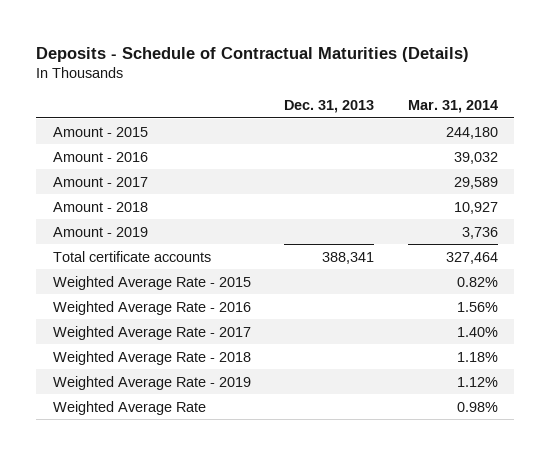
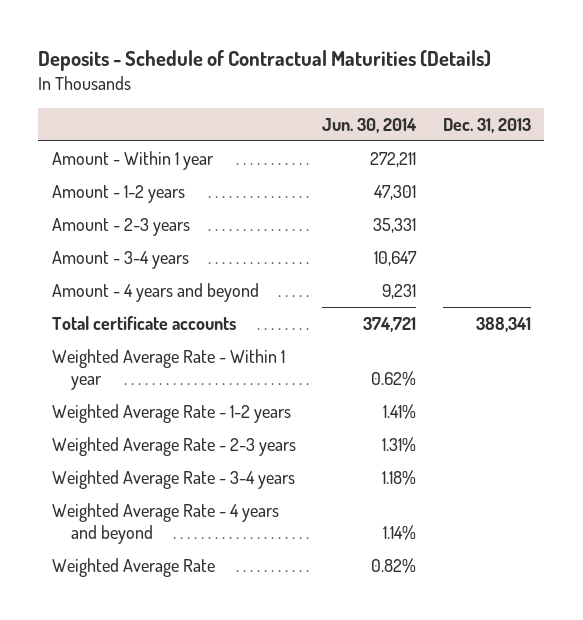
- | Dec. 31, 2013 | Mar. 31, 2014
+ | Jun. 30, 2014 | Dec. 31, 2013
- Amount - 2015 | | 244,180
- Amount - 2016 | | 39,032
- Amount - 2017 | | 29,589
- Amount - 2018 | | 10,927
- Amount - 2019 | | 3,736
+ Amount - Within 1 year | 272,211 |
+ Amount - 1-2 years | 47,301 |
+ Amount - 2-3 years | 35,331 |
+ Amount - 3-4 years | 10,647 |
+ Amount - 4 years and beyond | 9,231 |
- Weighted Average Rate - 2015 | | 0.82%
- Weighted Average Rate - 2016 | | 1.56%
- Weighted Average Rate - 2017 | | 1.40%
- Weighted Average Rate - 2018 | | 1.18%
- Weighted Average Rate - 2019 | | 1.12%
+ Weighted Average Rate - Within 1 year | 0.62% |
+ Weighted Average Rate - 1-2 years | 1.41% |
+ Weighted Average Rate - 2-3 years | 1.31% |
+ Weighted Average Rate - 3-4 years | 1.18% |
+ Weighted Average Rate - 4 years and beyond | 1.14% |

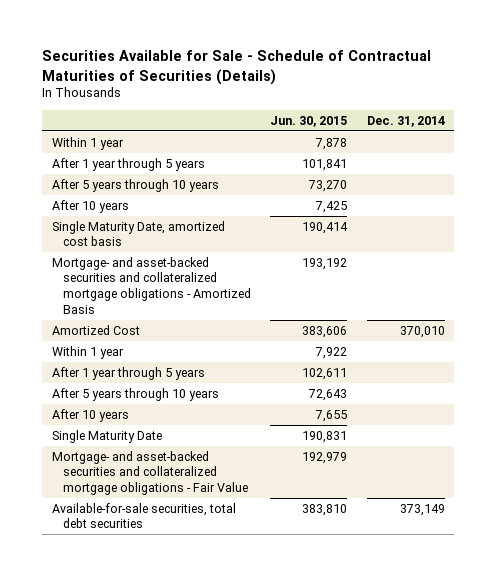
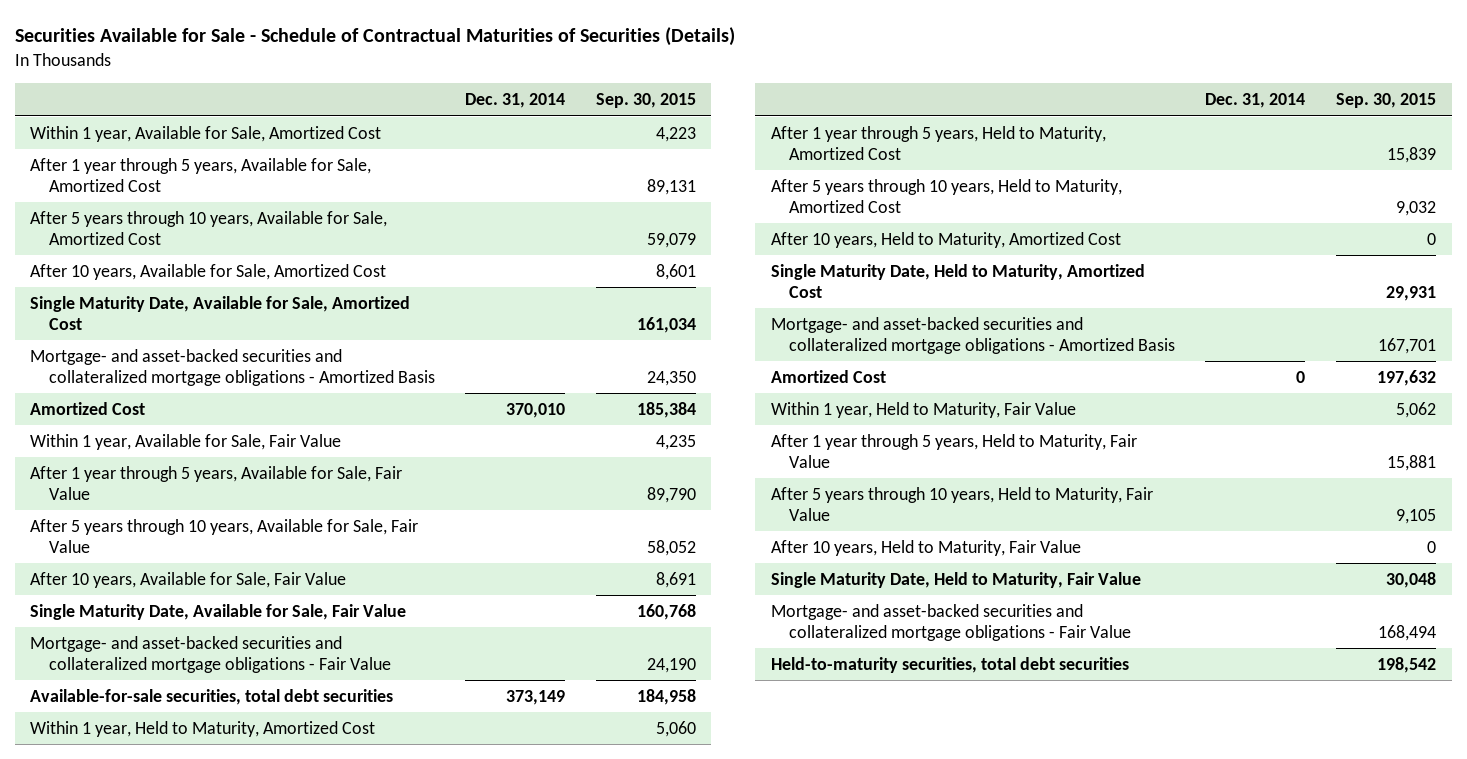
- | Jun. 30, 2015 | Dec. 31, 2014
+ | Dec. 31, 2014 | Sep. 30, 2015
- Within 1 year | 7,878 |
- After 1 year through 5 years | 101,841 |
- After 5 years through 10 years | 73,270 |
- After 10 years | 7,425 |
- Single Maturity Date, amortized cost basis | 190,414 |
+ Within 1 year, Available for Sale, Amortized Cost | | 4,223
+ After 1 year through 5 years, Available for Sale, Amortized Cost | | 89,131
+ After 5 years through 10 years, Available for Sale, Amortized Cost | | 59,079
+ After 10 years, Available for Sale, Amortized Cost | | 8,601
+ Single Maturity Date, Available for Sale, Amortized Cost | | 161,034
- Within 1 year | 7,922 |
- After 1 year through 5 years | 102,611 |
- After 5 years through 10 years | 72,643 |
- After 10 years | 7,655 |
- Single Maturity Date | 190,831 |
+ Within 1 year, Available for Sale, Fair Value | | 4,235
+ After 1 year through 5 years, Available for Sale, Fair Value | | 89,790
+ After 5 years through 10 years, Available for Sale, Fair Value | | 58,052
+ After 10 years, Available for Sale, Fair Value | | 8,691
+ Single Maturity Date, Available for Sale, Fair Value | | 160,768
+ Within 1 year, Held to Maturity, Amortized Cost | | 5,060
+ After 1 year through 5 years, Held to Maturity, Amortized Cost | | 15,839
+ After 5 years through 10 years, Held to Maturity, Amortized Cost | | 9,032
+ After 10 years, Held to Maturity, Amortized Cost | | 0
+ Single Maturity Date, Held to Maturity, Amortized Cost | | 29,931
+ Mortgage- and asset-backed securities and collateralized mortgage obligations - Amortized Basis | | 167,701
+ Amortized Cost | 0 | 197,632
+ Within 1 year, Held to Maturity, Fair Value | | 5,062
+ After 1 year through 5 years, Held to Maturity, Fair Value | | 15,881
+ After 5 years through 10 years, Held to Maturity, Fair Value | | 9,105
+ After 10 years, Held to Maturity, Fair Value | | 0
+ Single Maturity Date, Held to Maturity, Fair Value | | 30,048
+ Mortgage- and asset-backed securities and collateralized mortgage obligations - Fair Value | | 168,494
+ Held-to-maturity securities, total debt securities | | 198,542

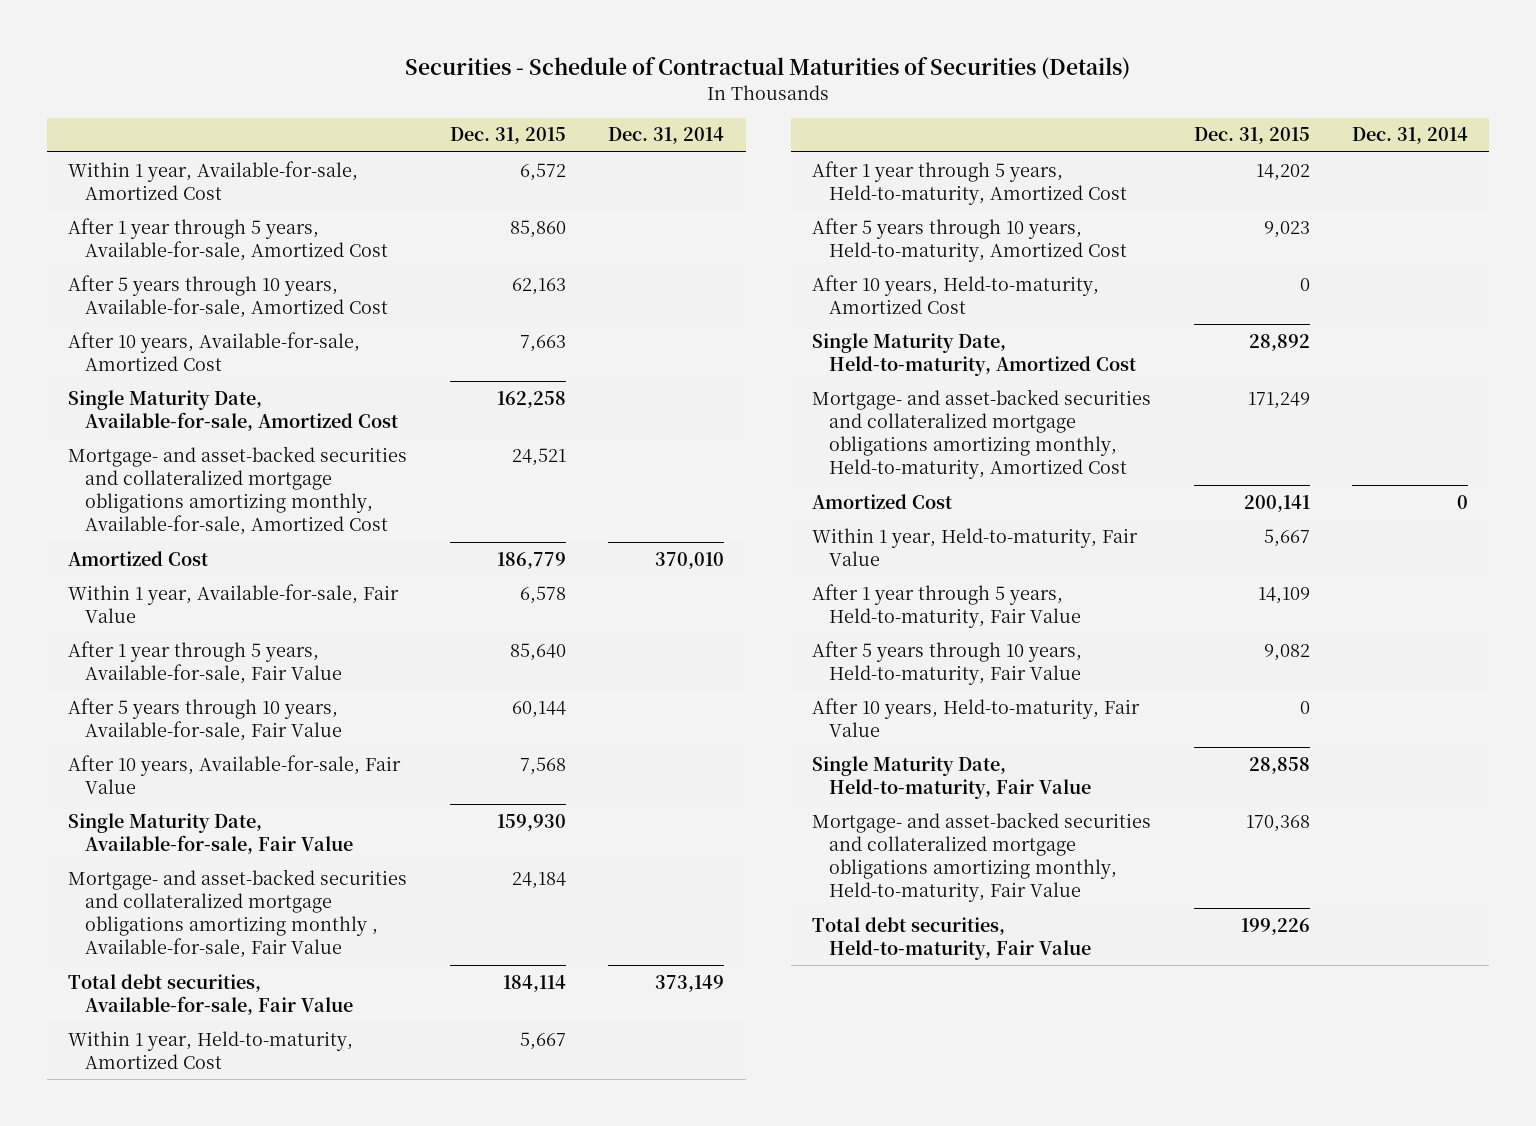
- Securities Available for Sale - Schedule of Contractual Maturities of Securities (Details)
+ Securities - Schedule of Contractual Maturities of Securities (Details)
- | Dec. 31, 2014 | Sep. 30, 2015
+ | Dec. 31, 2015 | Dec. 31, 2014
- Within 1 year, Available for Sale, Amortized Cost | | 4,223
- After 1 year through 5 years, Available for Sale, Amortized Cost | | 89,131
- After 5 years through 10 years, Available for Sale, Amortized Cost | | 59,079
- After 10 years, Available for Sale, Amortized Cost | | 8,601
- Single Maturity Date, Available for Sale, Amortized Cost | | 161,034
- Mortgage- and asset-backed securities and collateralized mortgage obligations - Amortized Basis | | 24,350
+ Within 1 year, Available-for-sale, Amortized Cost | 6,572 |
+ After 1 year through 5 years, Available-for-sale, Amortized Cost | 85,860 |
+ After 5 years through 10 years, Available-for-sale, Amortized Cost | 62,163 |
+ After 10 years, Available-for-sale, Amortized Cost | 7,663 |
+ Single Maturity Date, Available-for-sale, Amortized Cost | 162,258 |
+ Mortgage- and asset-backed securities and collateralized mortgage obligations amortizing monthly, Available-for-sale, Amortized Cost | 24,521 |
- Within 1 year, Available for Sale, Fair Value | | 4,235
- After 1 year through 5 years, Available for Sale, Fair Value | | 89,790
- After 5 years through 10 years, Available for Sale, Fair Value | | 58,052
- After 10 years, Available for Sale, Fair Value | | 8,691
- Single Maturity Date, Available for Sale, Fair Value | | 160,768
- Mortgage- and asset-backed securities and collateralized mortgage obligations - Fair Value | | 24,190
- Available-for-sale securities, total debt securities | 373,149 | 184,958
- Within 1 year, Held to Maturity, Amortized Cost | | 5,060
- After 1 year through 5 years, Held to Maturity, Amortized Cost | | 15,839
- After 5 years through 10 years, Held to Maturity, Amortized Cost | | 9,032
- After 10 years, Held to Maturity, Amortized Cost | | 0
- Single Maturity Date, Held to Maturity, Amortized Cost | | 29,931
- Mortgage- and asset-backed securities and collateralized mortgage obligations - Amortized Basis | | 167,701
+ Within 1 year, Available-for-sale, Fair Value | 6,578 |
+ After 1 year through 5 years, Available-for-sale, Fair Value | 85,640 |
+ After 5 years through 10 years, Available-for-sale, Fair Value | 60,144 |
+ After 10 years, Available-for-sale, Fair Value | 7,568 |
+ Single Maturity Date, Available-for-sale, Fair Value | 159,930 |
+ Mortgage- and asset-backed securities and collateralized mortgage obligations amortizing monthly , Available-for-sale, Fair Value | 24,184 |
+ Total debt securities, Available-for-sale, Fair Value | 184,114 | 373,149
+ Within 1 year, Held-to-maturity, Amortized Cost | 5,667 |
+ After 1 year through 5 years, Held-to-maturity, Amortized Cost | 14,202 |
+ After 5 years through 10 years, Held-to-maturity, Amortized Cost | 9,023 |
+ After 10 years, Held-to-maturity, Amortized Cost | 0 |
+ Single Maturity Date, Held-to-maturity, Amortized Cost | 28,892 |
+ Mortgage- and asset-backed securities and collateralized mortgage obligations amortizing monthly, Held-to-maturity, Amortized Cost | 171,249 |
- Within 1 year, Held to Maturity, Fair Value | | 5,062
- After 1 year through 5 years, Held to Maturity, Fair Value | | 15,881
- After 5 years through 10 years, Held to Maturity, Fair Value | | 9,105
- After 10 years, Held to Maturity, Fair Value | | 0
- Single Maturity Date, Held to Maturity, Fair Value | | 30,048
- Mortgage- and asset-backed securities and collateralized mortgage obligations - Fair Value | | 168,494
- Held-to-maturity securities, total debt securities | | 198,542
+ Within 1 year, Held-to-maturity, Fair Value | 5,667 |
+ After 1 year through 5 years, Held-to-maturity, Fair Value | 14,109 |
+ After 5 years through 10 years, Held-to-maturity, Fair Value | 9,082 |
+ After 10 years, Held-to-maturity, Fair Value | 0 |
+ Single Maturity Date, Held-to-maturity, Fair Value | 28,858 |
+ Mortgage- and asset-backed securities and collateralized mortgage obligations amortizing monthly, Held-to-maturity, Fair Value | 170,368 |
+ Total debt securities, Held-to-maturity, Fair Value | 199,226 |

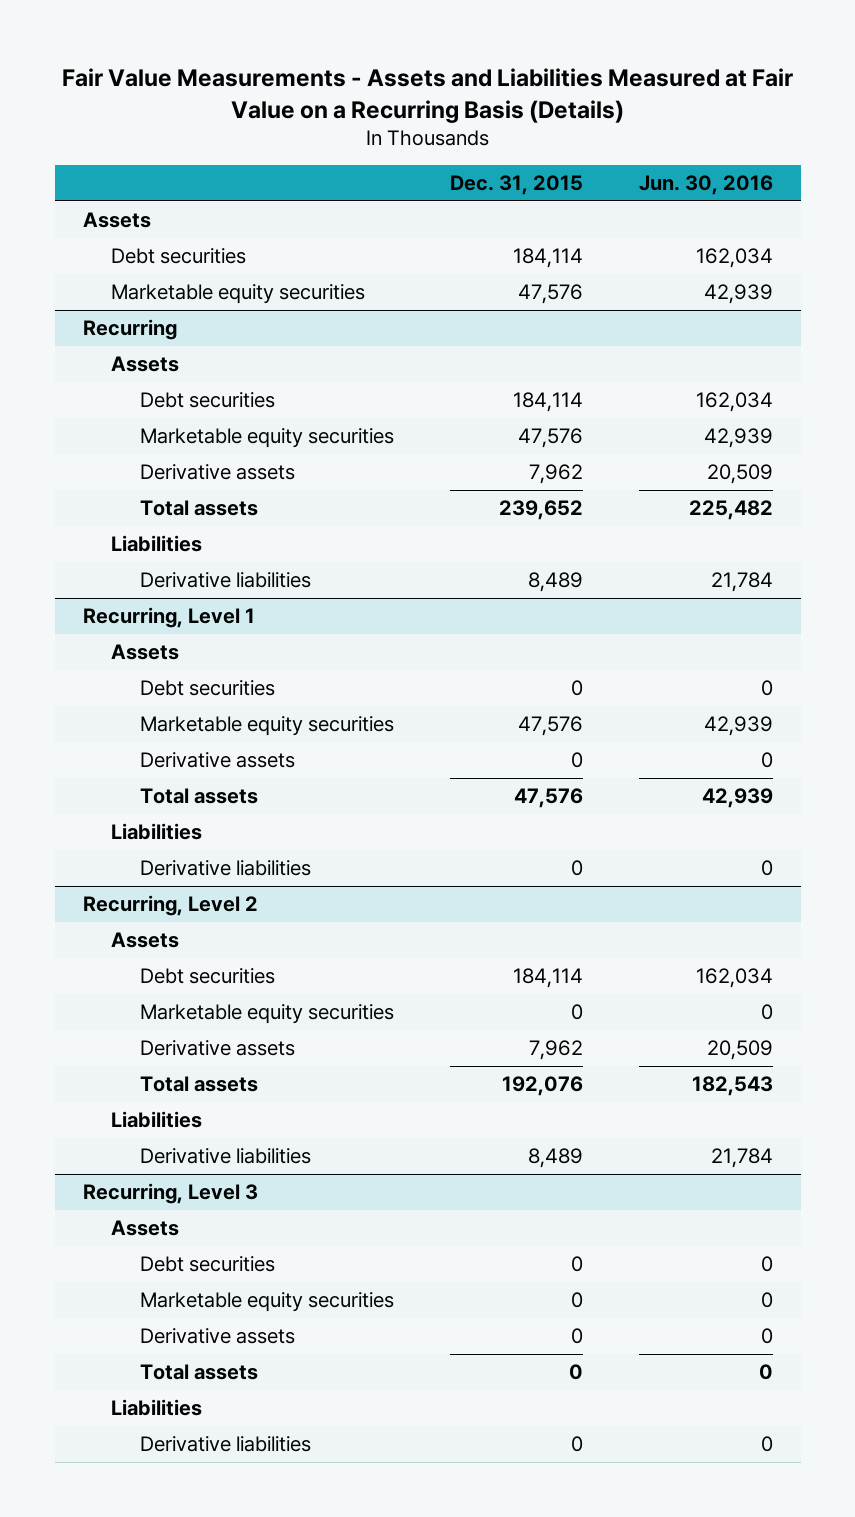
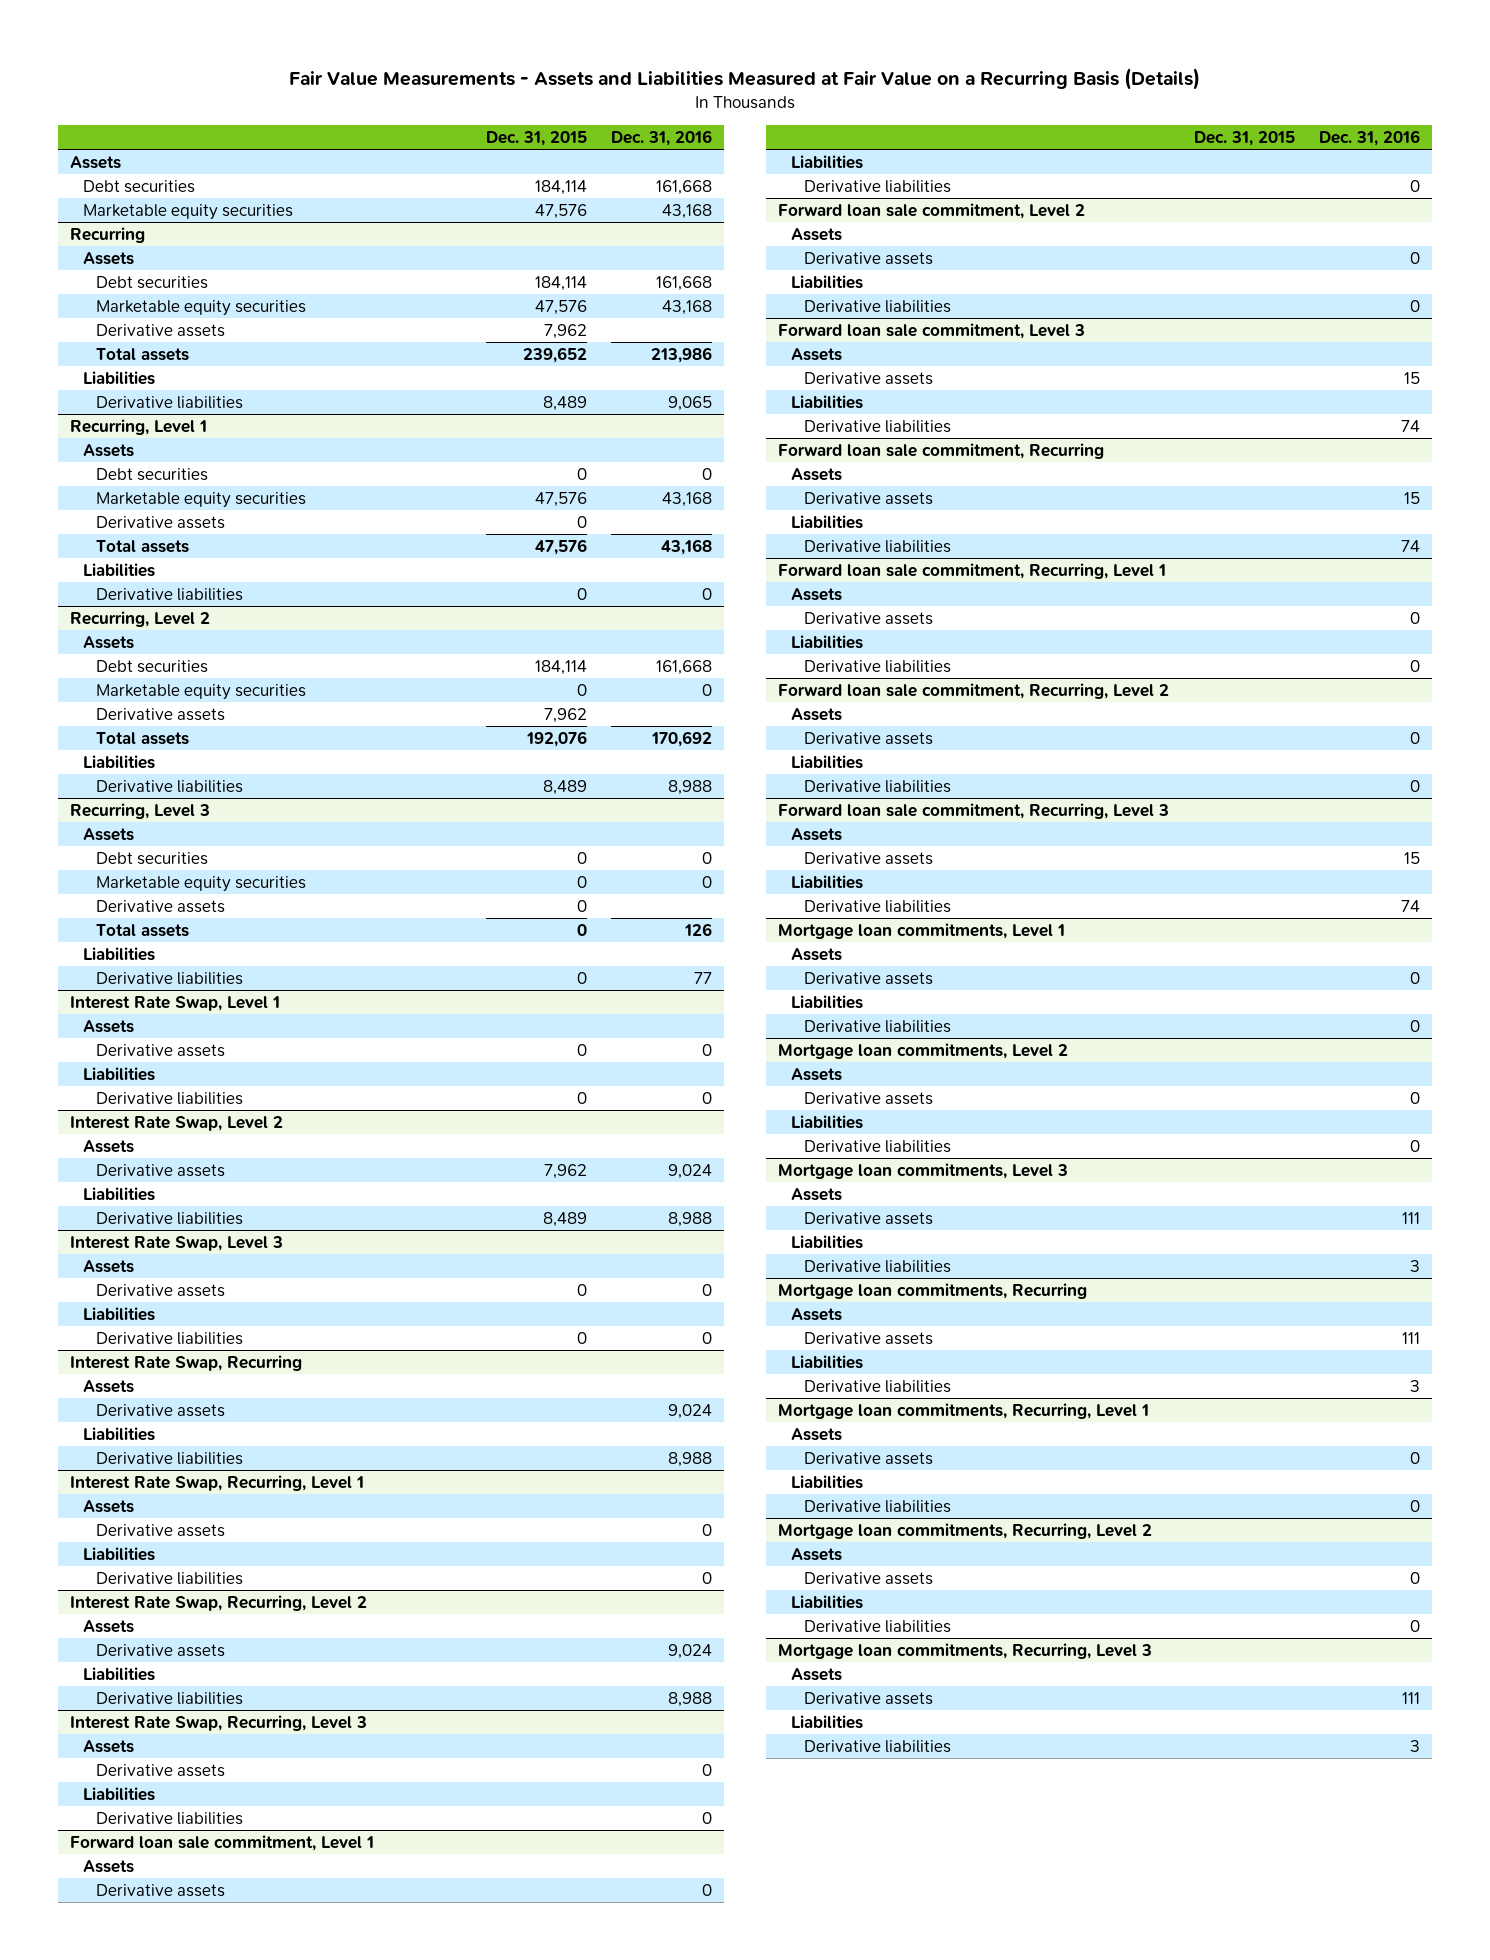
- | Dec. 31, 2015 | Jun. 30, 2016
+ | Dec. 31, 2015 | Dec. 31, 2016
+ Interest Rate Swap, Level 1
+ Assets
+ Derivative assets | 0 | 0
+ Liabilities
+ Derivative liabilities | 0 | 0
+ Interest Rate Swap, Level 2
+ Assets
+ Derivative assets | 7,962 | 9,024
+ Liabilities
+ Derivative liabilities | 8,489 | 8,988
+ Interest Rate Swap, Level 3
+ Assets
+ Derivative assets | 0 | 0
+ Liabilities
+ Derivative liabilities | 0 | 0
+ Interest Rate Swap, Recurring
+ Assets
+ Derivative assets | | 9,024
+ Liabilities
+ Derivative liabilities | | 8,988
+ Interest Rate Swap, Recurring, Level 1
+ Assets
+ Derivative assets | | 0
+ Liabilities
+ Derivative liabilities | | 0
+ Interest Rate Swap, Recurring, Level 2
+ Assets
+ Derivative assets | | 9,024
+ Liabilities
+ Derivative liabilities | | 8,988
+ Interest Rate Swap, Recurring, Level 3
+ Assets
+ Derivative assets | | 0
+ Liabilities
+ Derivative liabilities | | 0
+ Forward loan sale commitment, Level 1
+ Assets
+ Derivative assets | | 0
+ Liabilities
+ Derivative liabilities | | 0
+ Forward loan sale commitment, Level 2
+ Assets
+ Derivative assets | | 0
+ Liabilities
+ Derivative liabilities | | 0
+ Forward loan sale commitment, Level 3
+ Assets
+ Derivative assets | | 15
+ Liabilities
+ Derivative liabilities | | 74
+ Forward loan sale commitment, Recurring
+ Assets
+ Derivative assets | | 15
+ Liabilities
+ Derivative liabilities | | 74
+ Forward loan sale commitment, Recurring, Level 1
+ Assets
+ Derivative assets | | 0
+ Liabilities
+ Derivative liabilities | | 0
+ Forward loan sale commitment, Recurring, Level 2
+ Assets
+ Derivative assets | | 0
+ Liabilities
+ Derivative liabilities | | 0
+ Forward loan sale commitment, Recurring, Level 3
+ Assets
+ Derivative assets | | 15
+ Liabilities
+ Derivative liabilities | | 74
+ Mortgage loan commitments, Level 1
+ Assets
+ Derivative assets | | 0
+ Liabilities
+ Derivative liabilities | | 0
+ Mortgage loan commitments, Level 2
+ Assets
+ Derivative assets | | 0
+ Liabilities
+ Derivative liabilities | | 0
+ Mortgage loan commitments, Level 3
+ Assets
+ Derivative assets | | 111
+ Liabilities
+ Derivative liabilities | | 3
+ Mortgage loan commitments, Recurring
+ Assets
+ Derivative assets | | 111
+ Liabilities
+ Derivative liabilities | | 3
+ Mortgage loan commitments, Recurring, Level 1
+ Assets
+ Derivative assets | | 0
+ Liabilities
+ Derivative liabilities | | 0
+ Mortgage loan commitments, Recurring, Level 2
+ Assets
+ Derivative assets | | 0
+ Liabilities
+ Derivative liabilities | | 0
+ Mortgage loan commitments, Recurring, Level 3
+ Assets
+ Derivative assets | | 111
+ Liabilities
+ Derivative liabilities | | 3

